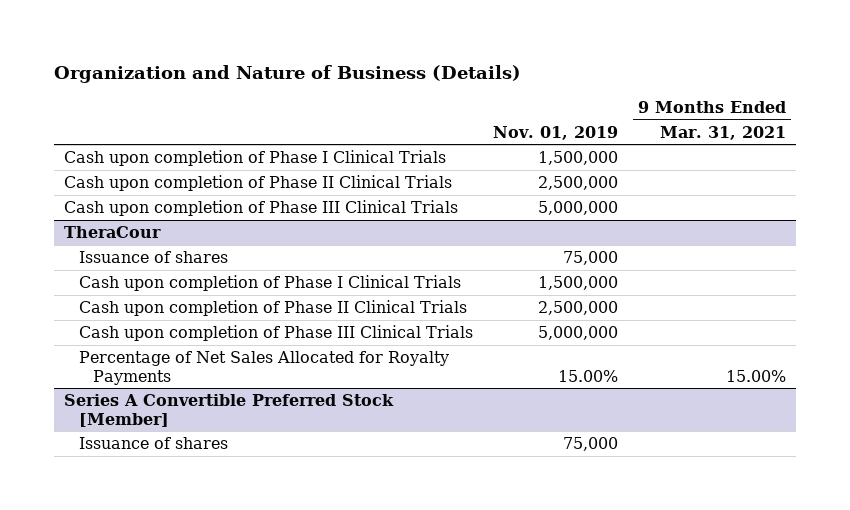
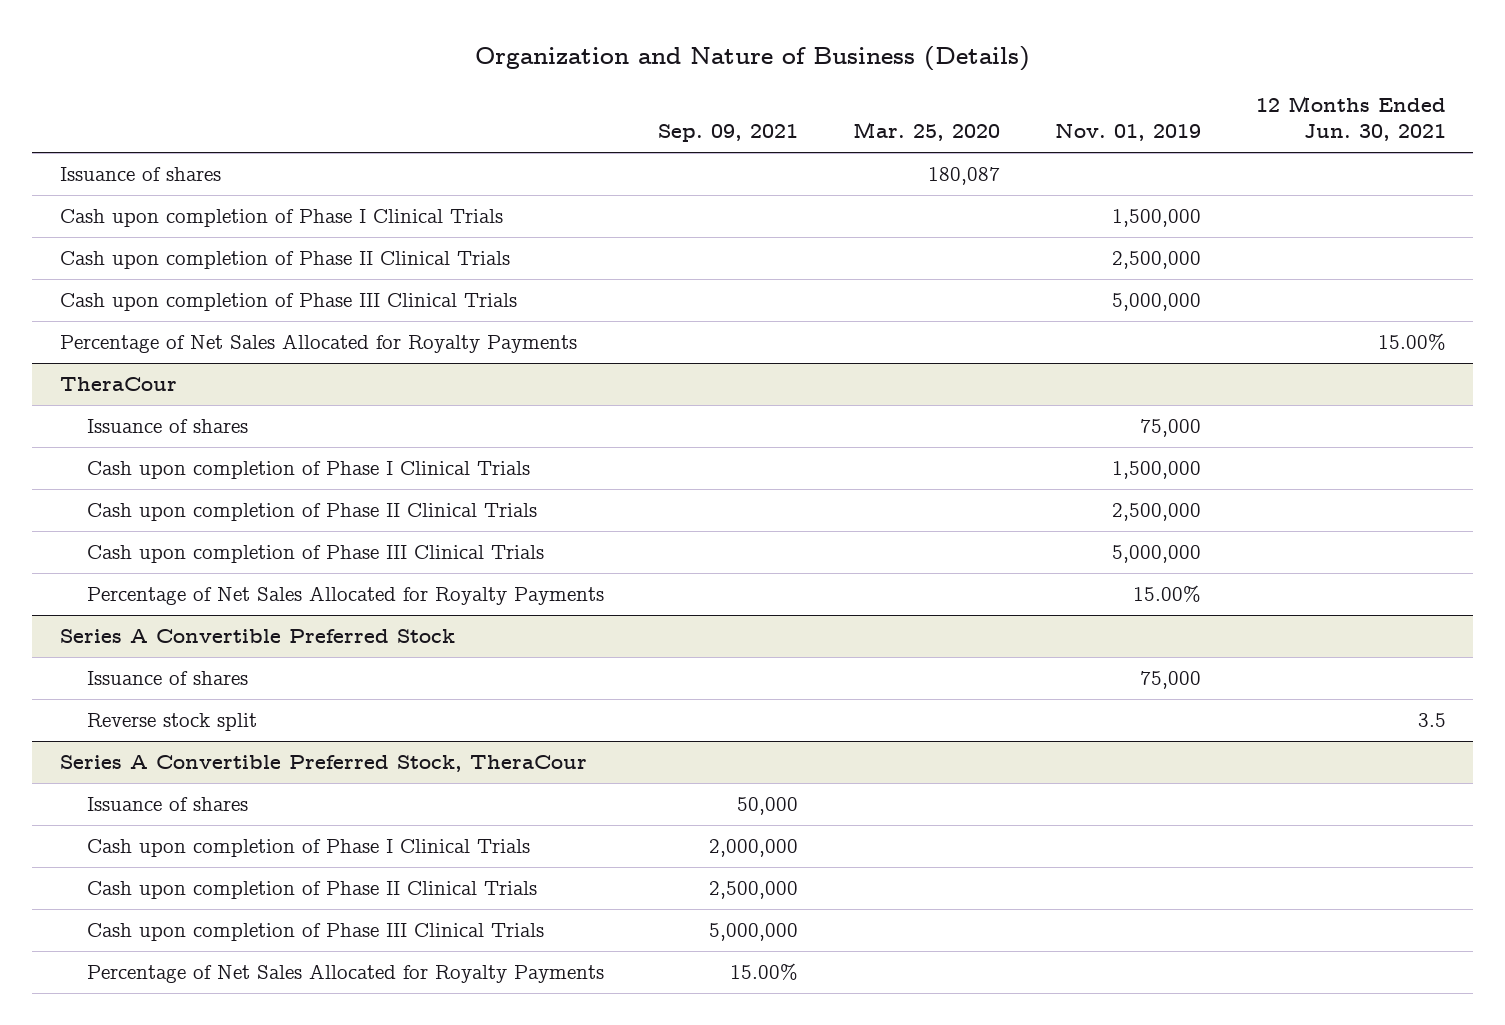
- | Nov. 01, 2019 | 9 Months Ended Mar. 31, 2021
+ | Sep. 09, 2021 | Mar. 25, 2020 | Nov. 01, 2019 | 12 Months Ended Jun. 30, 2021
+ Issuance of shares | | 180,087 | |
+ Percentage of Net Sales Allocated for Royalty Payments | | | | 15.00%
- Series A Convertible Preferred Stock [Member]
+ Series A Convertible Preferred Stock
+ Reverse stock split | | | | 3.5
+ Series A Convertible Preferred Stock, TheraCour
+ Issuance of shares | 50,000 | | |
+ Cash upon completion of Phase I Clinical Trials | 2,000,000 | | |
+ Cash upon completion of Phase II Clinical Trials | 2,500,000 | | |
+ Cash upon completion of Phase III Clinical Trials | 5,000,000 | | |
+ Percentage of Net Sales Allocated for Royalty Payments | 15.00% | | |

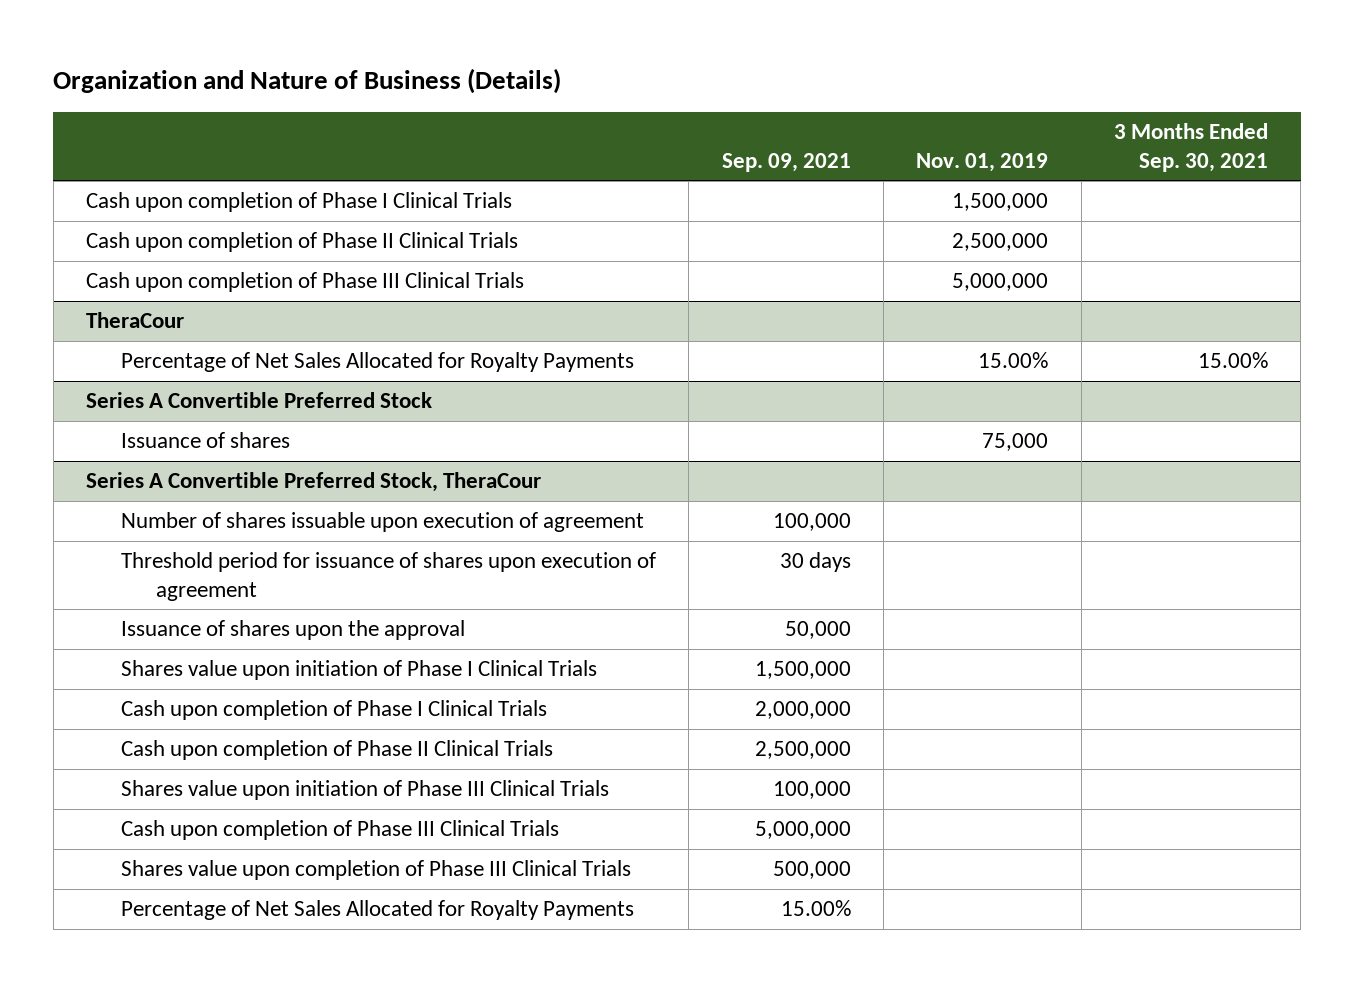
- | Sep. 09, 2021 | Mar. 25, 2020 | Nov. 01, 2019 | 12 Months Ended Jun. 30, 2021
+ | Sep. 09, 2021 | Nov. 01, 2019 | 3 Months Ended Sep. 30, 2021
- Issuance of shares | | 180,087 | |
- Percentage of Net Sales Allocated for Royalty Payments | | | | 15.00%
@ TheraCour
- Issuance of shares | | | 75,000 |
- Cash upon completion of Phase I Clinical Trials | | | 1,500,000 |
- Cash upon completion of Phase II Clinical Trials | | | 2,500,000 |
- Cash upon completion of Phase III Clinical Trials | | | 5,000,000 |
@ Series A Convertible Preferred Stock
- Reverse stock split | | | | 3.5
@ Series A Convertible Preferred Stock, TheraCour
- Issuance of shares | 50,000 | | |
+ Number of shares issuable upon execution of agreement | 100,000 | |
+ Threshold period for issuance of shares upon execution of agreement | 30 days | |
+ Issuance of shares upon the approval | 50,000 | |
+ Shares value upon initiation of Phase I Clinical Trials | 1,500,000 | |
+ Shares value upon initiation of Phase III Clinical Trials | 100,000 | |
+ Shares value upon completion of Phase III Clinical Trials | 500,000 | |

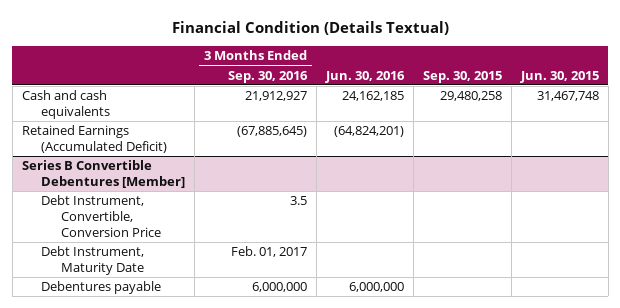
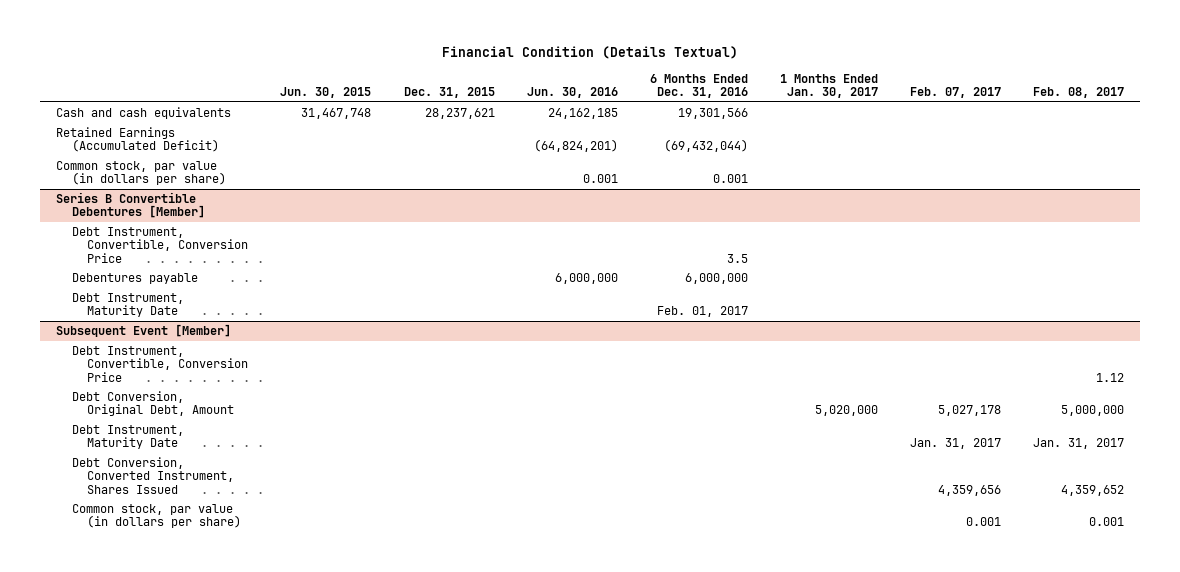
- | 3 Months Ended Sep. 30, 2016 | Jun. 30, 2016 | Sep. 30, 2015 | Jun. 30, 2015
+ | Jun. 30, 2015 | Dec. 31, 2015 | Jun. 30, 2016 | 6 Months Ended Dec. 31, 2016 | 1 Months Ended Jan. 30, 2017 | Feb. 07, 2017 | Feb. 08, 2017
+ Common stock, par value (in dollars per share) | | | 0.001 | 0.001 | | |
@ Series B Convertible Debentures [Member]
moved down: Debt Instrument, Maturity Date | | | | Feb. 01, 2017 | | |
+ Subsequent Event [Member]
+ Debt Instrument, Convertible, Conversion Price | | | | | | | 1.12
+ Debt Conversion, Original Debt, Amount | | | | | 5,020,000 | 5,027,178 | 5,000,000
+ Debt Instrument, Maturity Date | | | | | | Jan. 31, 2017 | Jan. 31, 2017
+ Debt Conversion, Converted Instrument, Shares Issued | | | | | | 4,359,656 | 4,359,652
+ Common stock, par value (in dollars per share) | | | | | | 0.001 | 0.001

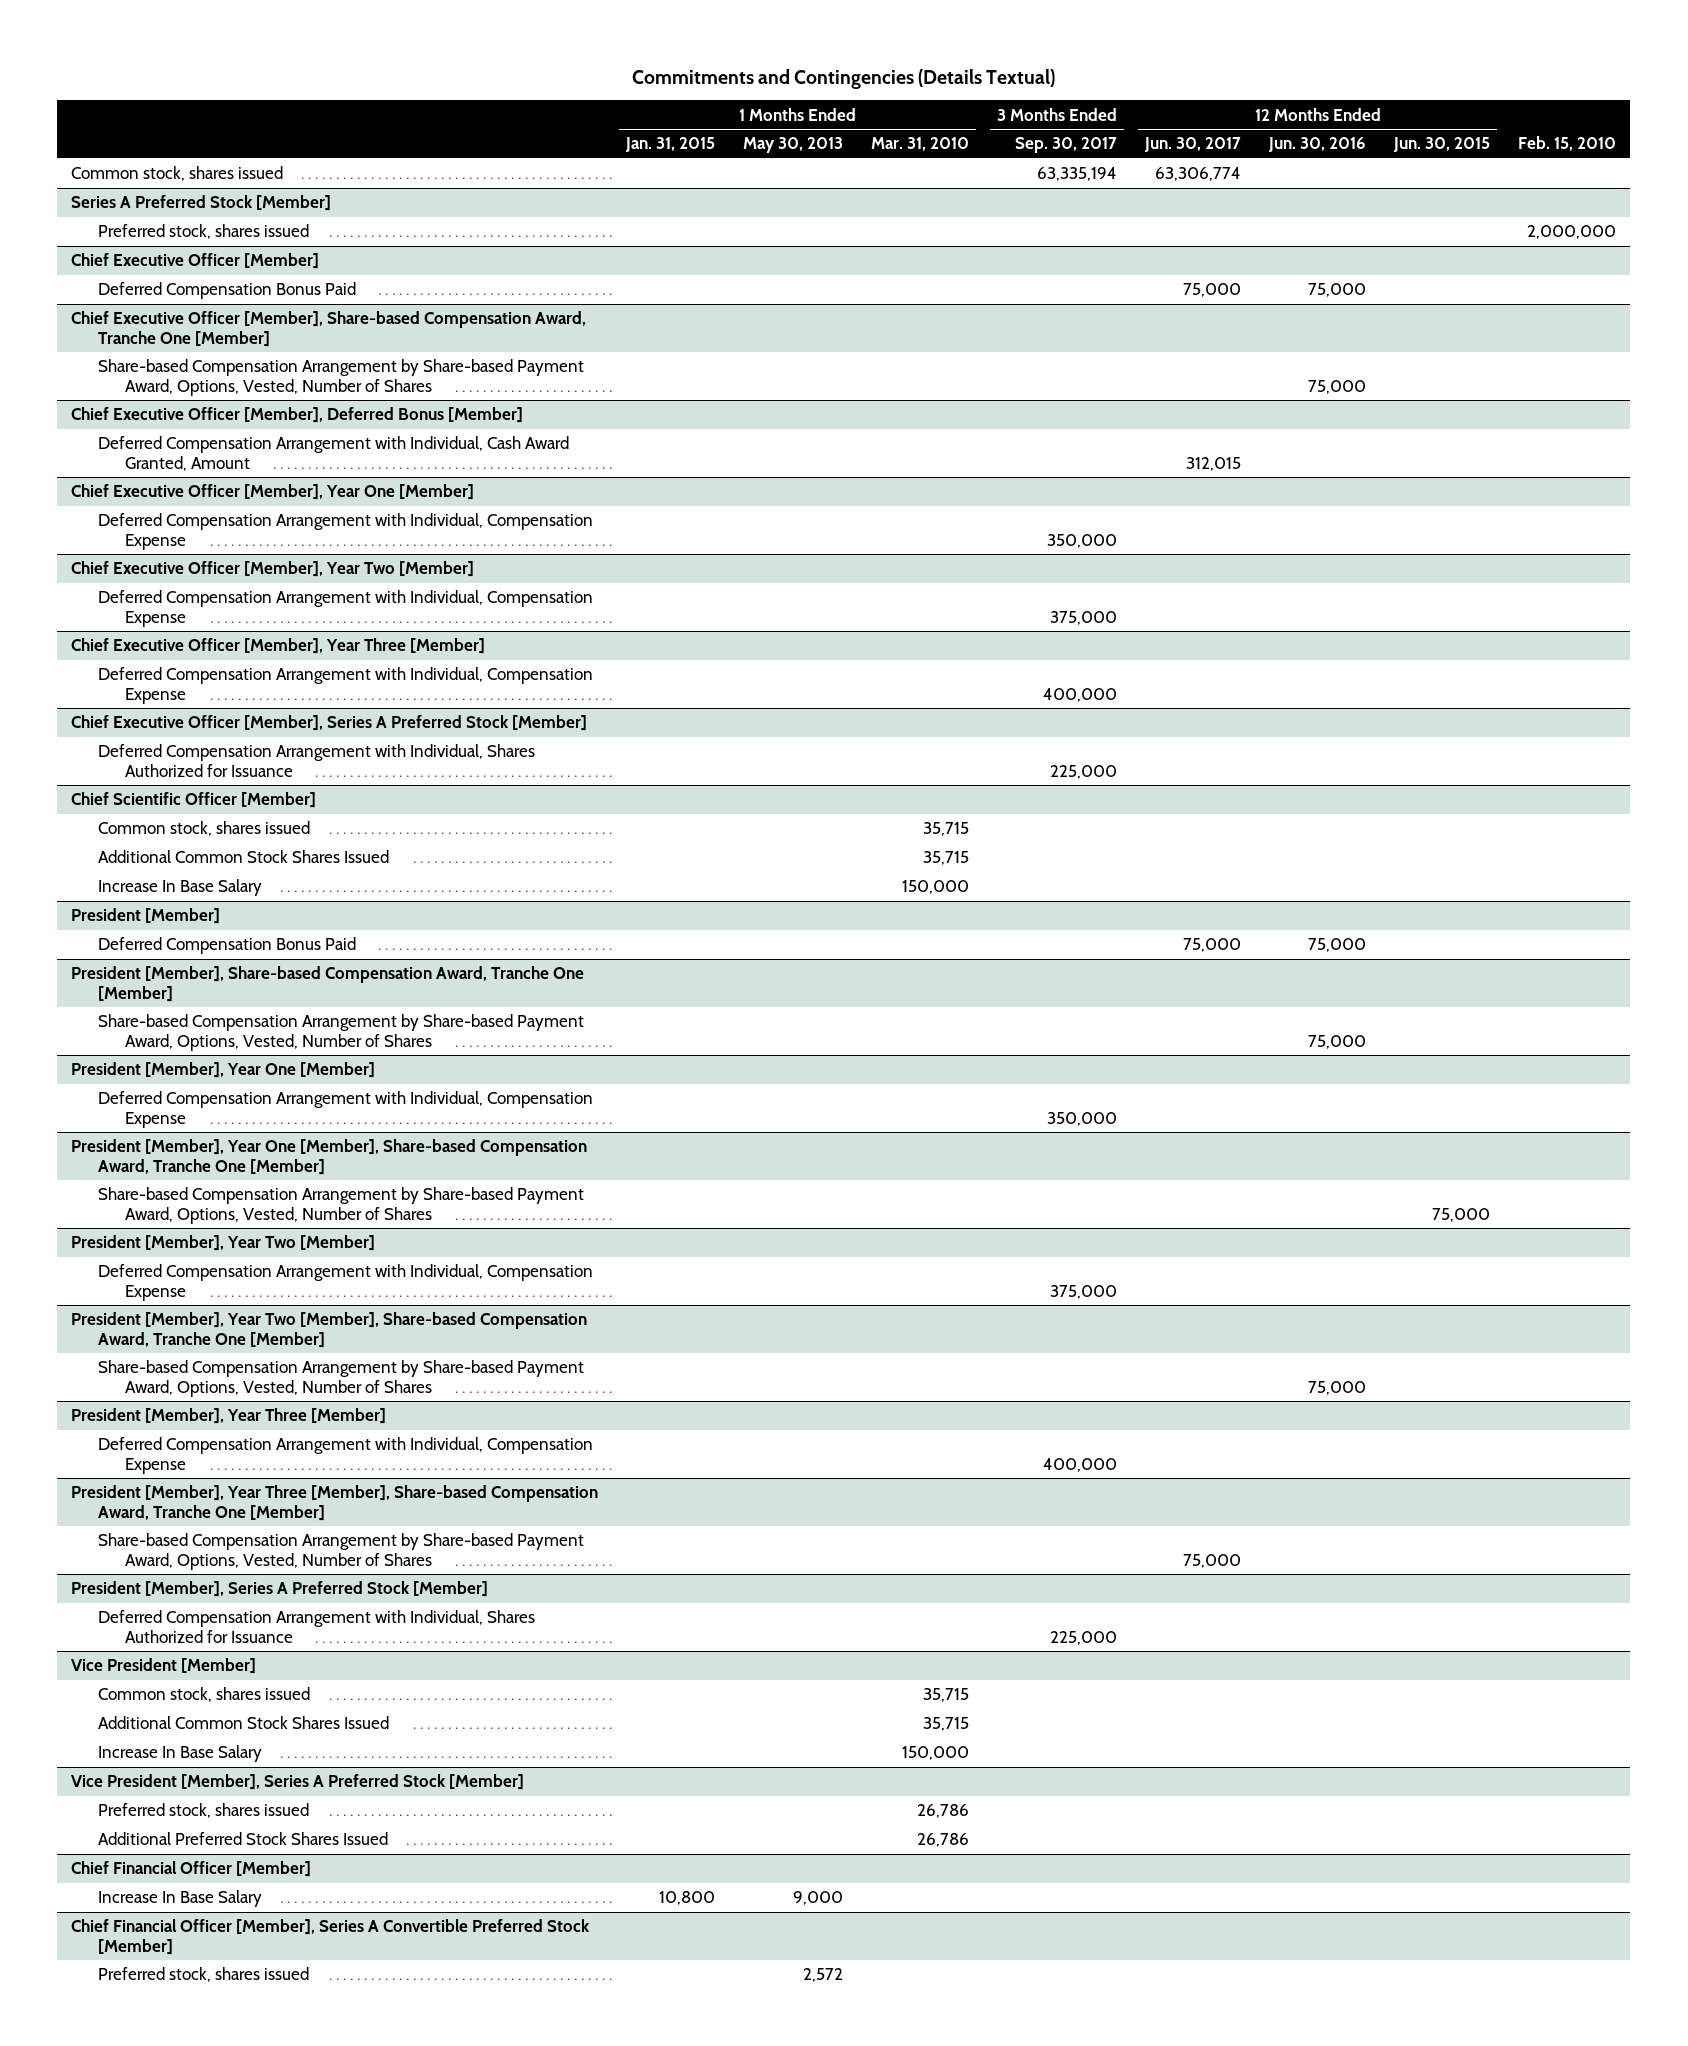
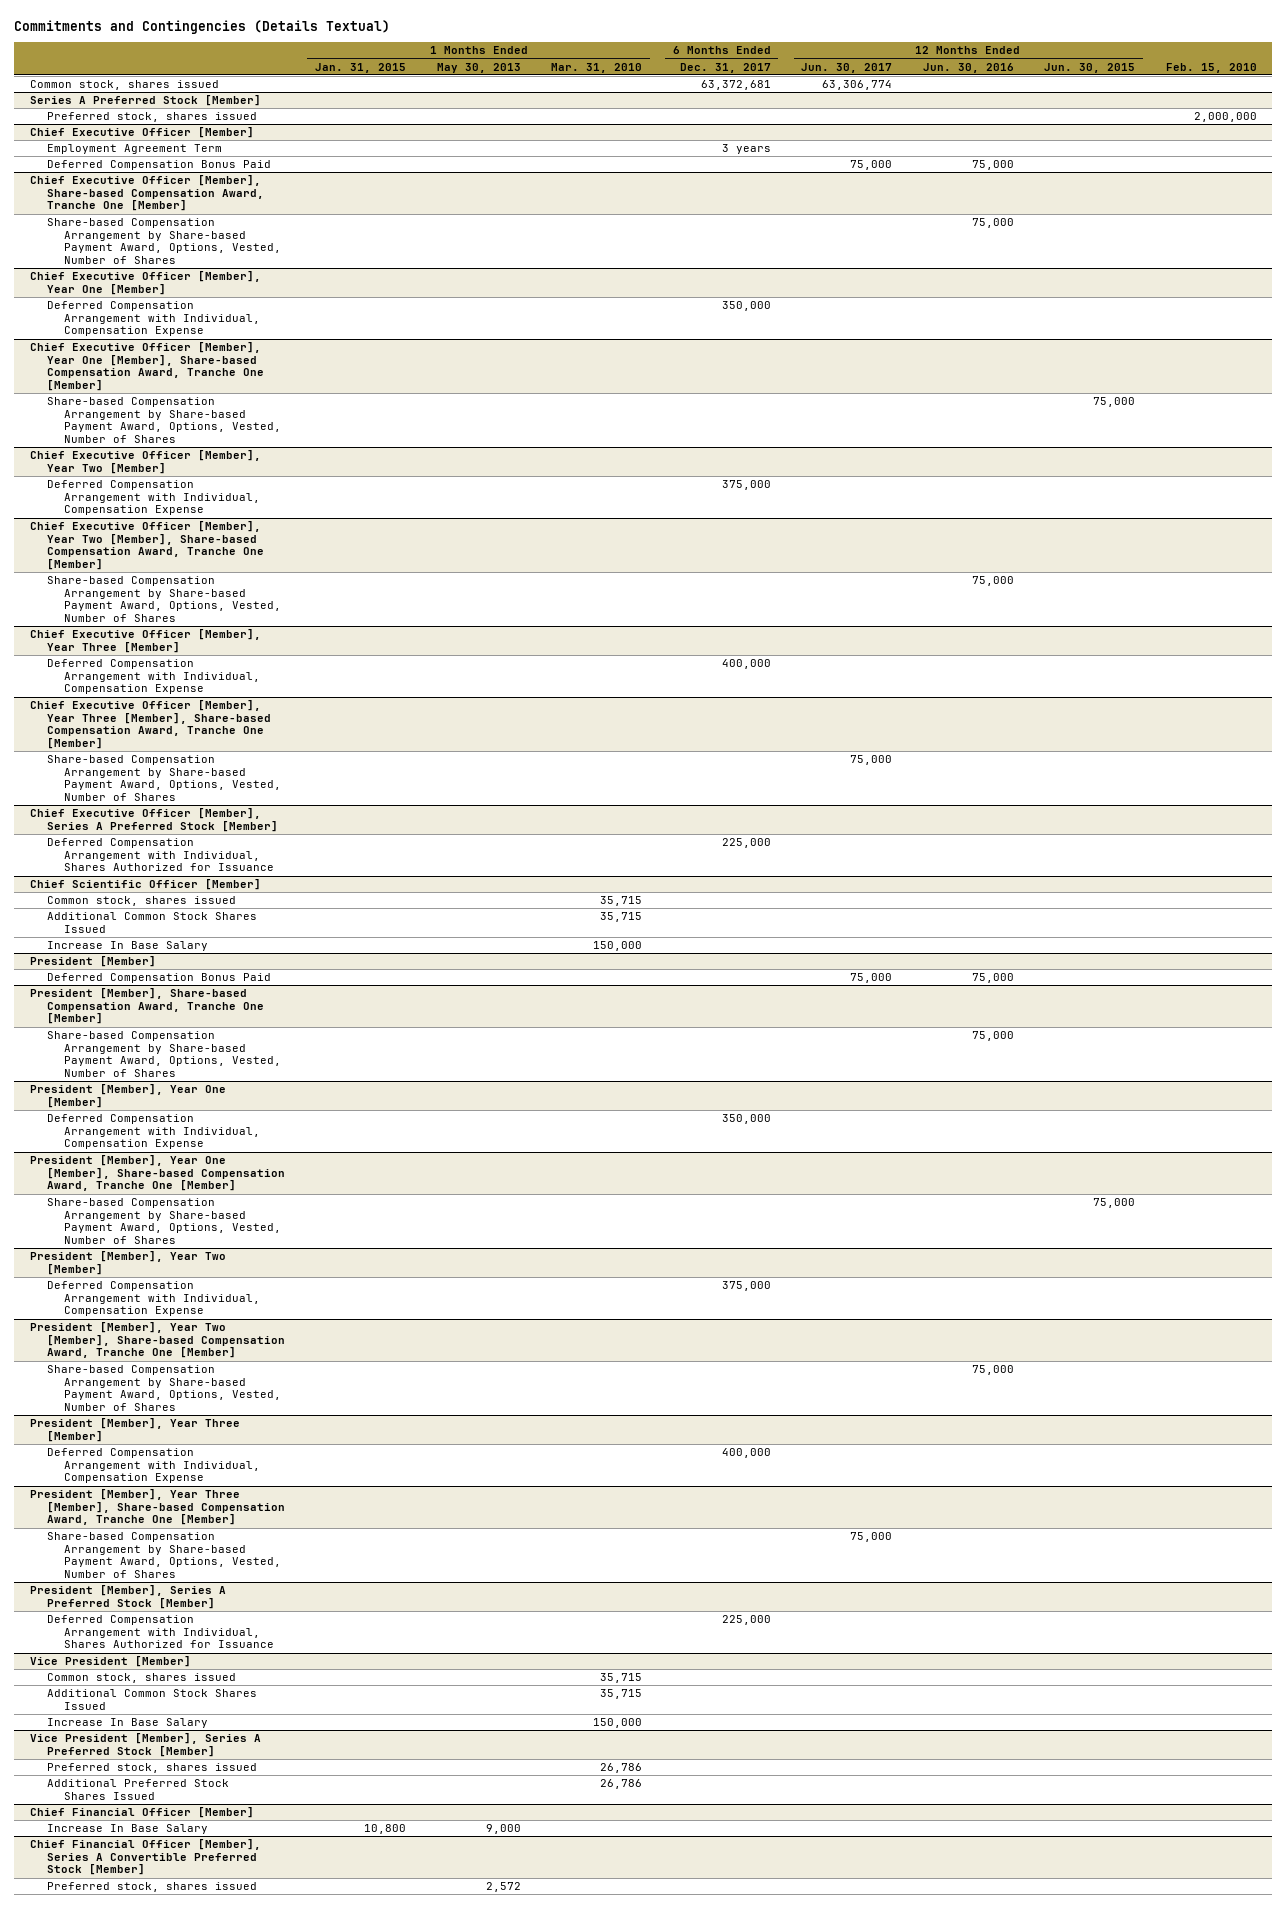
- | 1 Months Ended Jan. 31, 2015 | 1 Months Ended May 30, 2013 | 1 Months Ended Mar. 31, 2010 | 3 Months Ended Sep. 30, 2017 | 12 Months Ended Jun. 30, 2017 | 12 Months Ended Jun. 30, 2016 | 12 Months Ended Jun. 30, 2015 | Feb. 15, 2010
+ | 1 Months Ended Jan. 31, 2015 | 1 Months Ended May 30, 2013 | 1 Months Ended Mar. 31, 2010 | 6 Months Ended Dec. 31, 2017 | 12 Months Ended Jun. 30, 2017 | 12 Months Ended Jun. 30, 2016 | 12 Months Ended Jun. 30, 2015 | Feb. 15, 2010
@ Chief Executive Officer [Member]
+ Employment Agreement Term | | | | 3 years | | | |
- Chief Executive Officer [Member], Deferred Bonus [Member]
- Deferred Compensation Arrangement with Individual, Cash Award Granted, Amount | | | | | 312,015 | | |
+ Chief Executive Officer [Member], Year One [Member], Share-based Compensation Award, Tranche One [Member]
+ Share-based Compensation Arrangement by Share-based Payment Award, Options, Vested, Number of Shares | | | | | | | 75,000 |
+ Chief Executive Officer [Member], Year Two [Member], Share-based Compensation Award, Tranche One [Member]
+ Share-based Compensation Arrangement by Share-based Payment Award, Options, Vested, Number of Shares | | | | | | 75,000 | |
+ Chief Executive Officer [Member], Year Three [Member], Share-based Compensation Award, Tranche One [Member]
+ Share-based Compensation Arrangement by Share-based Payment Award, Options, Vested, Number of Shares | | | | | 75,000 | | |

